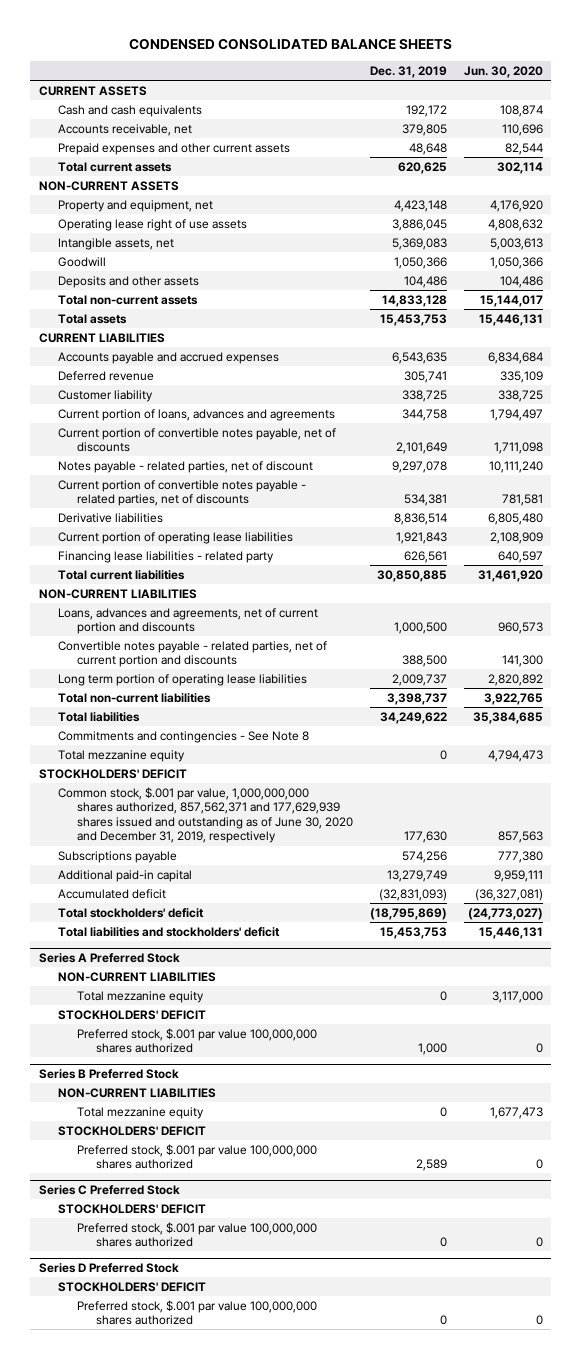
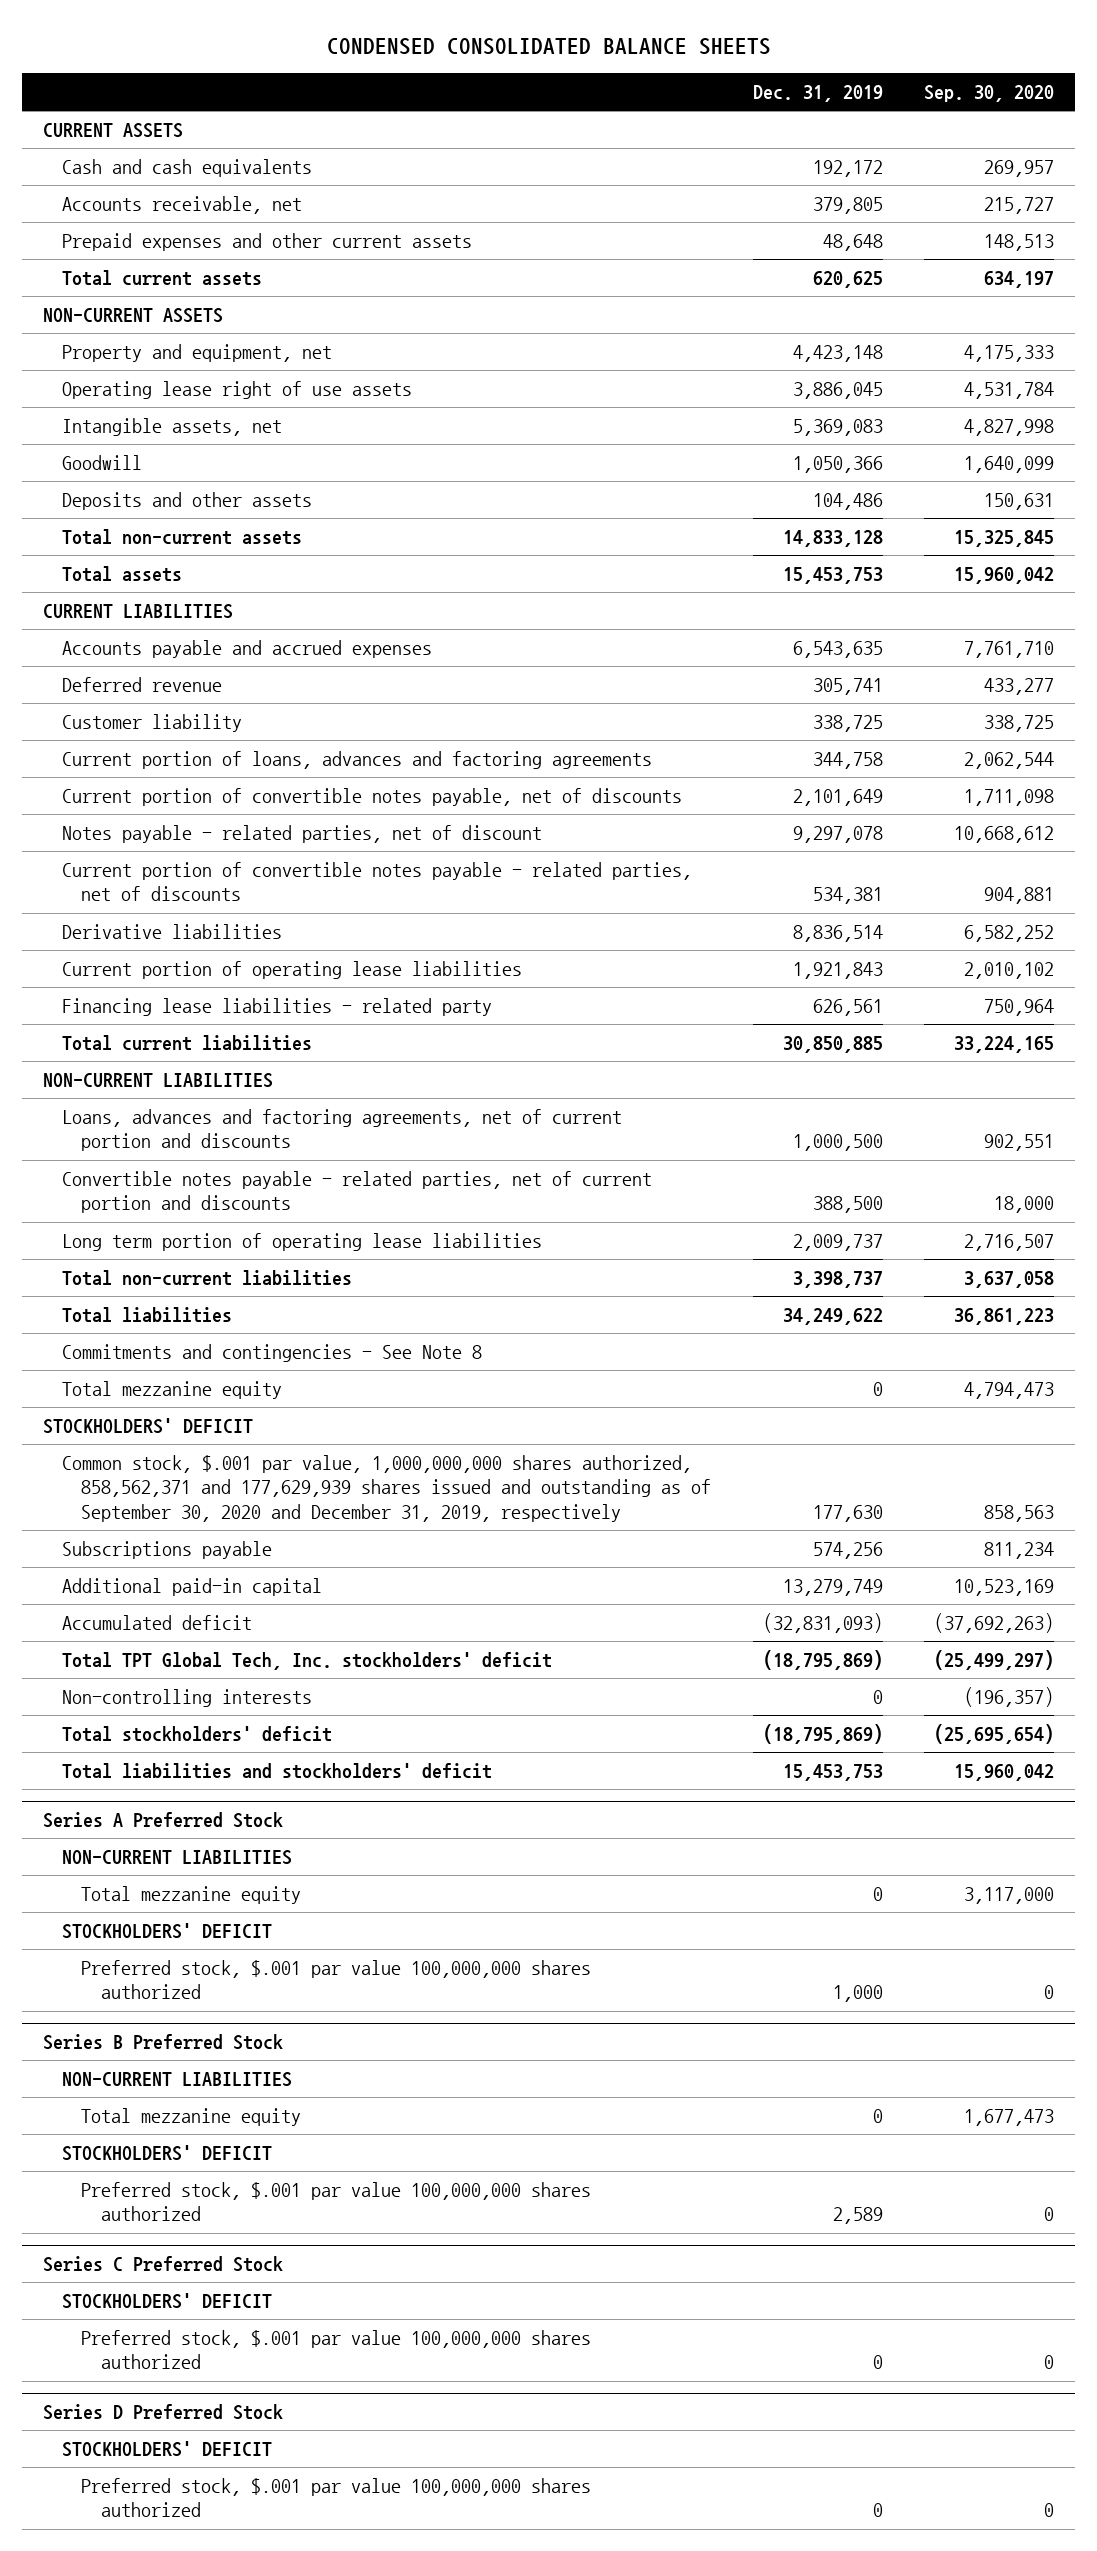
- | Dec. 31, 2019 | Jun. 30, 2020
+ | Dec. 31, 2019 | Sep. 30, 2020
- Current portion of loans, advances and agreements | 344,758 | 1,794,497
+ Current portion of loans, advances and factoring agreements | 344,758 | 2,062,544
- Loans, advances and agreements, net of current portion and discounts | 1,000,500 | 960,573
+ Loans, advances and factoring agreements, net of current portion and discounts | 1,000,500 | 902,551
- Common stock, $.001 par value, 1,000,000,000 shares authorized, 857,562,371 and 177,629,939 shares issued and outstanding as of June 30, 2020 and December 31, 2019, respectively | 177,630 | 857,563
+ Common stock, $.001 par value, 1,000,000,000 shares authorized, 858,562,371 and 177,629,939 shares issued and outstanding as of September 30, 2020 and December 31, 2019, respectively | 177,630 | 858,563
+ Total TPT Global Tech, Inc. stockholders' deficit | (18,795,869) | (25,499,297)
+ Non-controlling interests | 0 | (196,357)

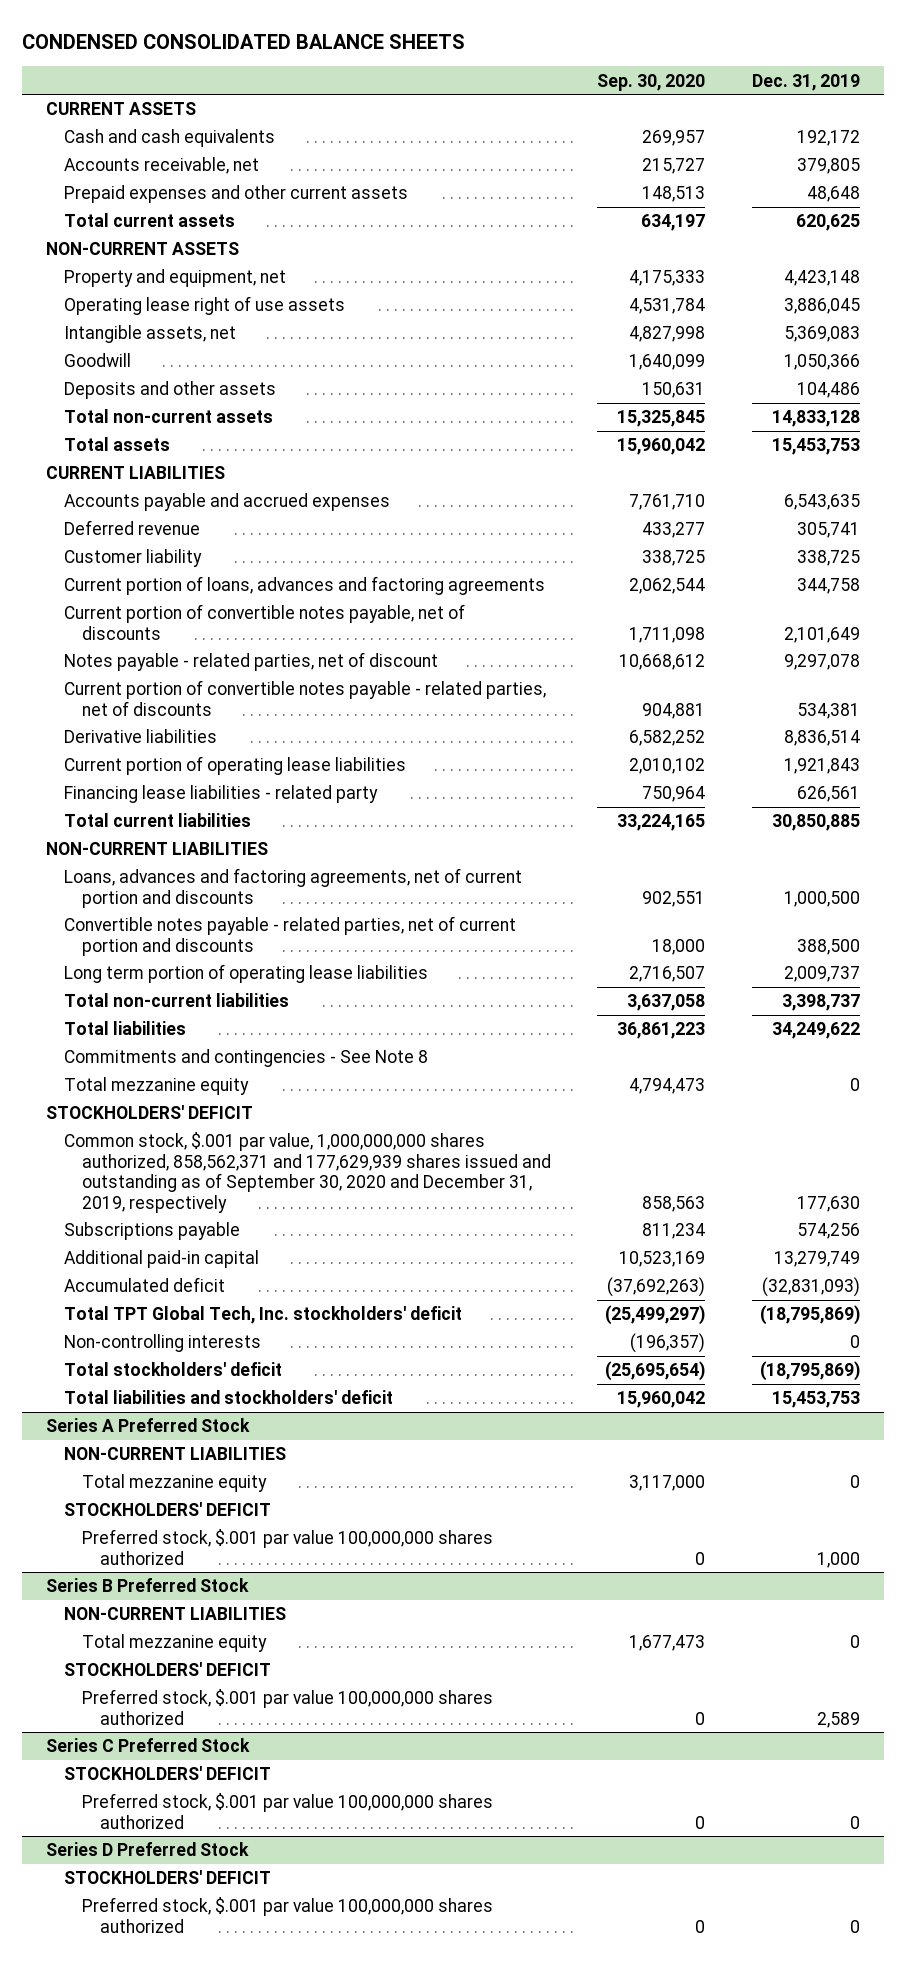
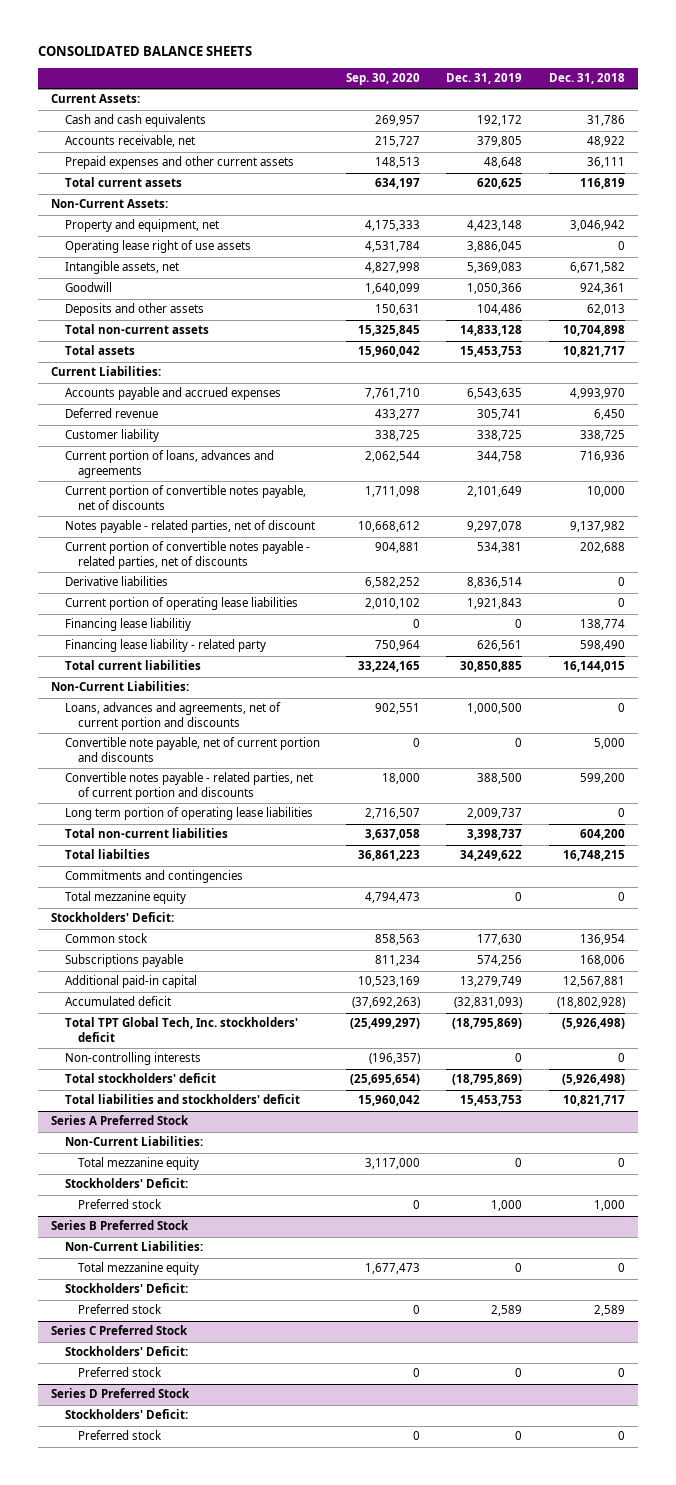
- CONDENSED CONSOLIDATED BALANCE SHEETS
+ CONSOLIDATED BALANCE SHEETS
- | Sep. 30, 2020 | Dec. 31, 2019
+ | Sep. 30, 2020 | Dec. 31, 2019 | Dec. 31, 2018
- CURRENT ASSETS
+ Current Assets:
- NON-CURRENT ASSETS
+ Non-Current Assets:
- CURRENT LIABILITIES
+ Current Liabilities:
- Current portion of loans, advances and factoring agreements | 2,062,544 | 344,758
+ Current portion of loans, advances and agreements | 2,062,544 | 344,758 | 716,936
- Financing lease liabilities - related party | 750,964 | 626,561
+ Financing lease liabilitiy | 0 | 0 | 138,774
+ Financing lease liability - related party | 750,964 | 626,561 | 598,490
- NON-CURRENT LIABILITIES
- Loans, advances and factoring agreements, net of current portion and discounts | 902,551 | 1,000,500
+ Non-Current Liabilities:
+ Loans, advances and agreements, net of current portion and discounts | 902,551 | 1,000,500 | 0
+ Convertible note payable, net of current portion and discounts | 0 | 0 | 5,000
- Total liabilities | 36,861,223 | 34,249,622
- Commitments and contingencies - See Note 8
+ Total liabilties | 36,861,223 | 34,249,622 | 16,748,215
+ Commitments and contingencies
- STOCKHOLDERS' DEFICIT
- Common stock, $.001 par value, 1,000,000,000 shares authorized, 858,562,371 and 177,629,939 shares issued and outstanding as of September 30, 2020 and December 31, 2019, respectively | 858,563 | 177,630
+ Stockholders' Deficit:
+ Common stock | 858,563 | 177,630 | 136,954
@ Series A Preferred Stock
- NON-CURRENT LIABILITIES
+ Non-Current Liabilities:
- STOCKHOLDERS' DEFICIT
- Preferred stock, $.001 par value 100,000,000 shares authorized | 0 | 1,000
+ Stockholders' Deficit:
+ Preferred stock | 0 | 1,000 | 1,000
@ Series B Preferred Stock
- NON-CURRENT LIABILITIES
+ Non-Current Liabilities:
- STOCKHOLDERS' DEFICIT
- Preferred stock, $.001 par value 100,000,000 shares authorized | 0 | 2,589
+ Stockholders' Deficit:
+ Preferred stock | 0 | 2,589 | 2,589
@ Series C Preferred Stock
- STOCKHOLDERS' DEFICIT
- Preferred stock, $.001 par value 100,000,000 shares authorized | 0 | 0
+ Stockholders' Deficit:
+ Preferred stock | 0 | 0 | 0
@ Series D Preferred Stock
- STOCKHOLDERS' DEFICIT
- Preferred stock, $.001 par value 100,000,000 shares authorized | 0 | 0
+ Stockholders' Deficit:
+ Preferred stock | 0 | 0 | 0

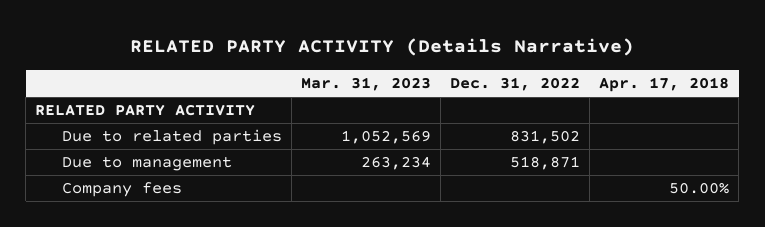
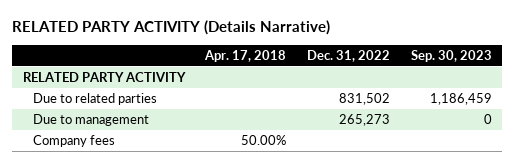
- | Mar. 31, 2023 | Dec. 31, 2022 | Apr. 17, 2018
+ | Apr. 17, 2018 | Dec. 31, 2022 | Sep. 30, 2023
- Due to management | 263,234 | 518,871 |
+ Due to management | | 265,273 | 0

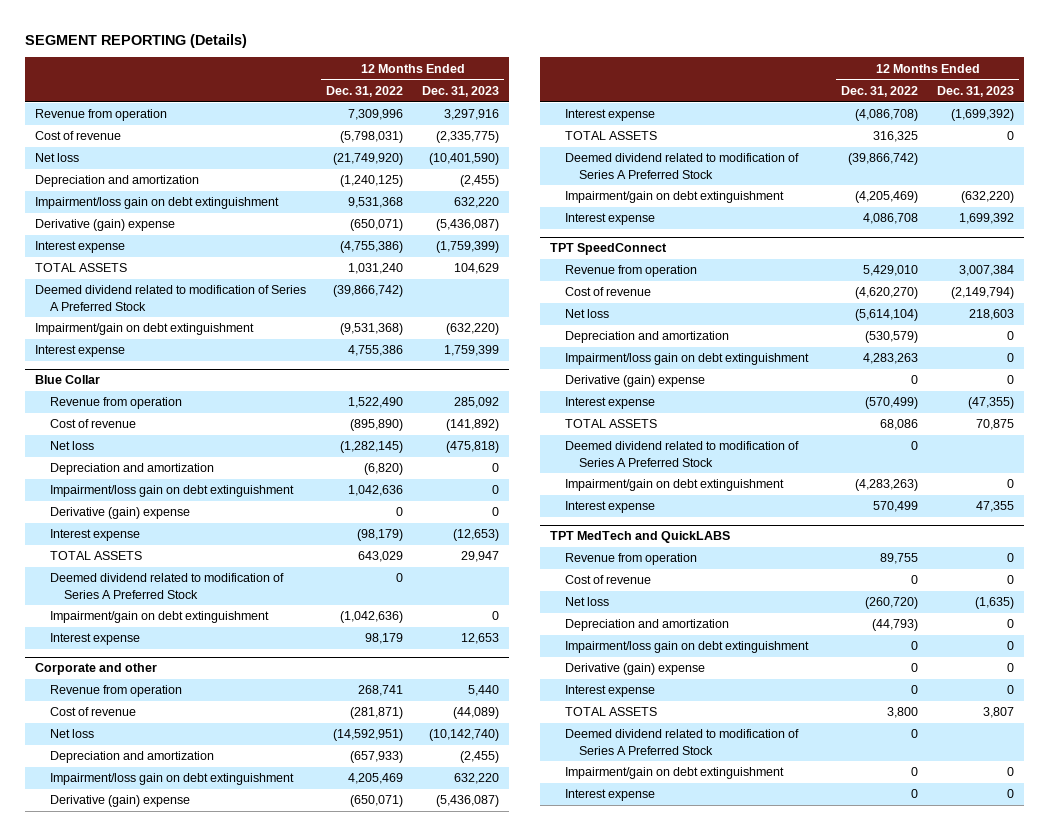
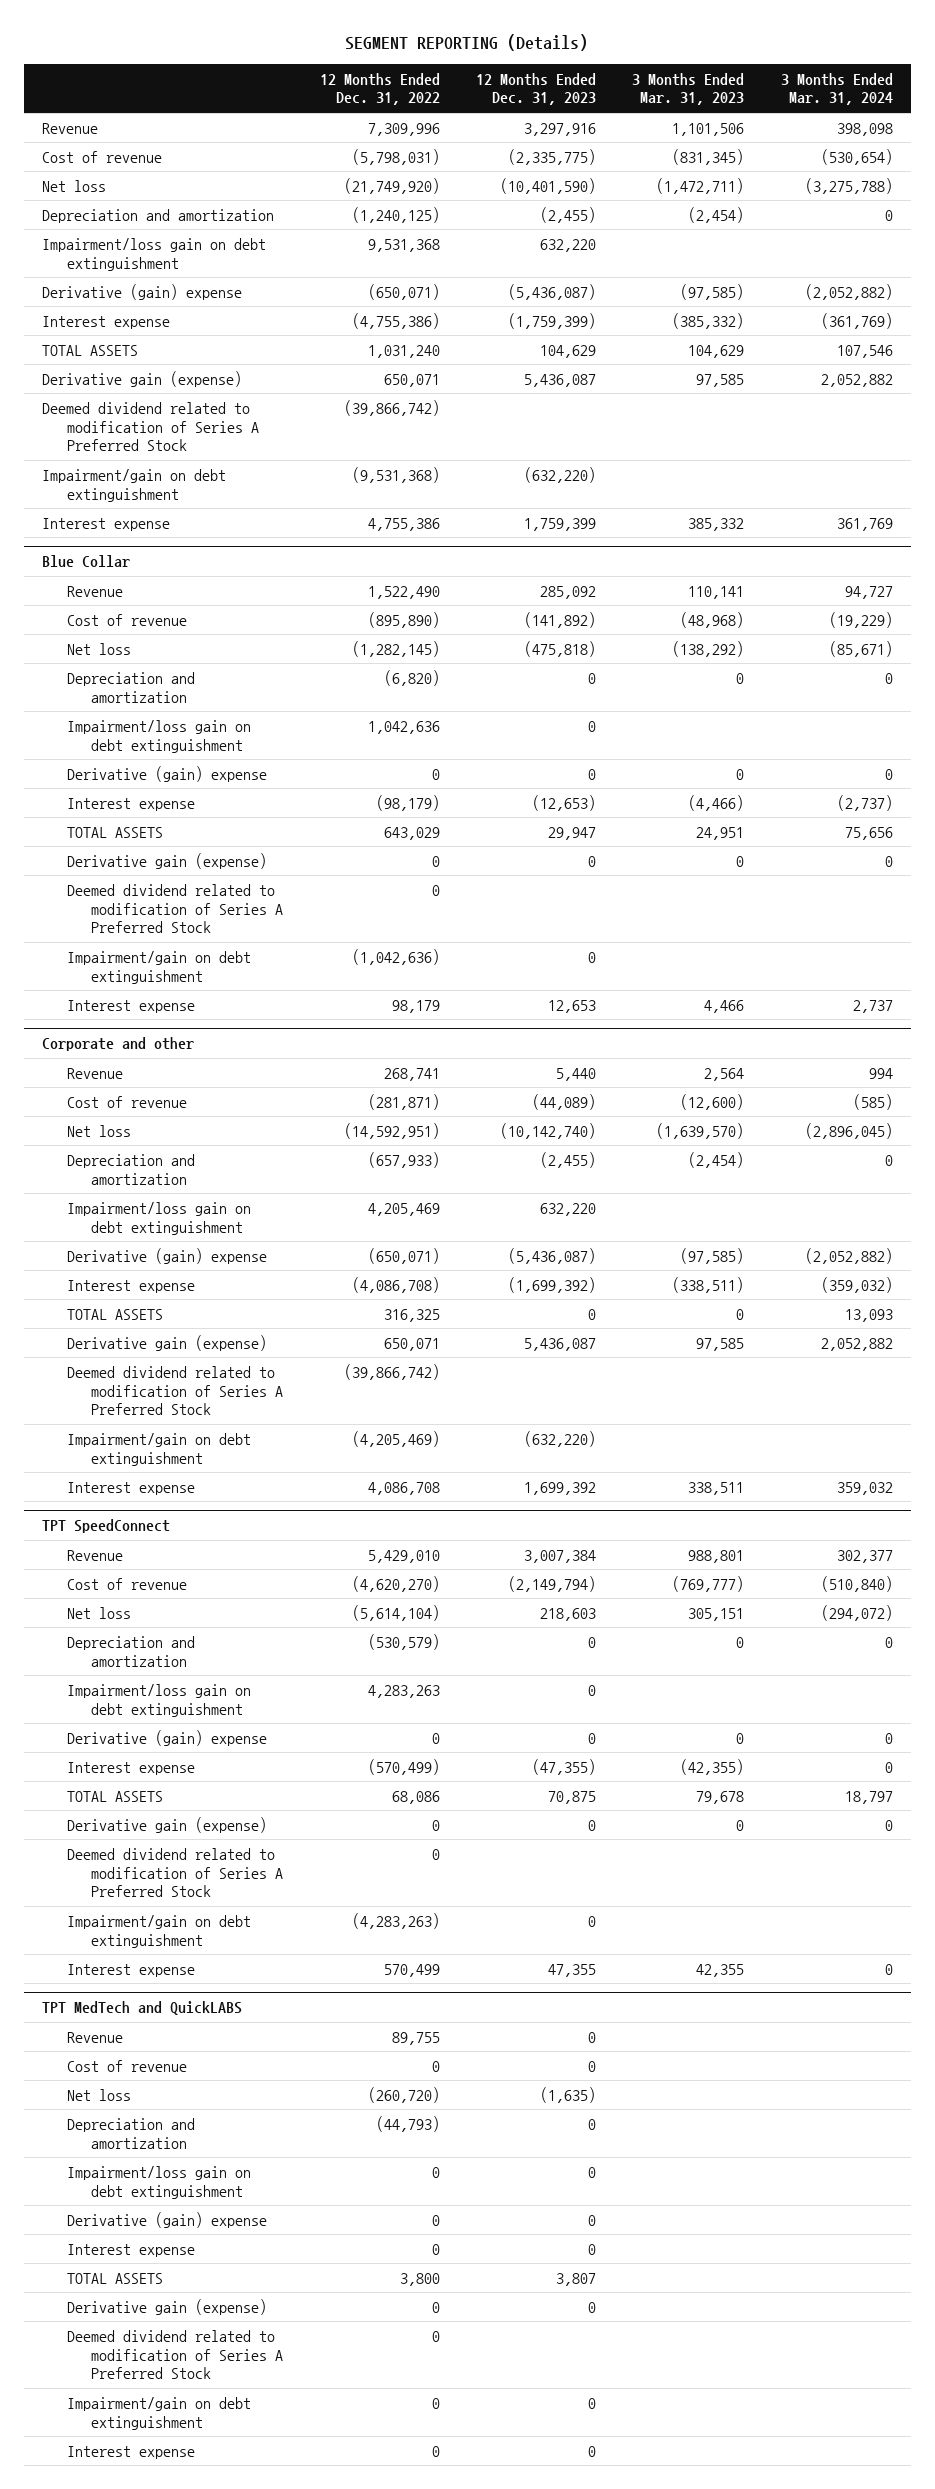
- | 12 Months Ended Dec. 31, 2022 | 12 Months Ended Dec. 31, 2023
+ | 12 Months Ended Dec. 31, 2022 | 12 Months Ended Dec. 31, 2023 | 3 Months Ended Mar. 31, 2023 | 3 Months Ended Mar. 31, 2024
- Revenue from operation | 7,309,996 | 3,297,916
+ Revenue | 7,309,996 | 3,297,916 | 1,101,506 | 398,098
+ Derivative gain (expense) | 650,071 | 5,436,087 | 97,585 | 2,052,882
@ Blue Collar
- Revenue from operation | 1,522,490 | 285,092
+ Revenue | 1,522,490 | 285,092 | 110,141 | 94,727
+ Derivative gain (expense) | 0 | 0 | 0 | 0
@ Corporate and other
- Revenue from operation | 268,741 | 5,440
+ Revenue | 268,741 | 5,440 | 2,564 | 994
+ Derivative gain (expense) | 650,071 | 5,436,087 | 97,585 | 2,052,882
@ TPT SpeedConnect
- Revenue from operation | 5,429,010 | 3,007,384
+ Revenue | 5,429,010 | 3,007,384 | 988,801 | 302,377
+ Derivative gain (expense) | 0 | 0 | 0 | 0
@ TPT MedTech and QuickLABS
- Revenue from operation | 89,755 | 0
+ Revenue | 89,755 | 0 | |
+ Derivative gain (expense) | 0 | 0 | |

